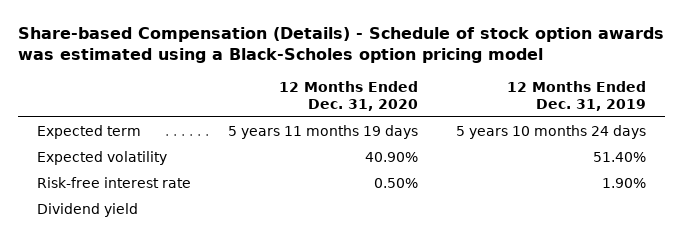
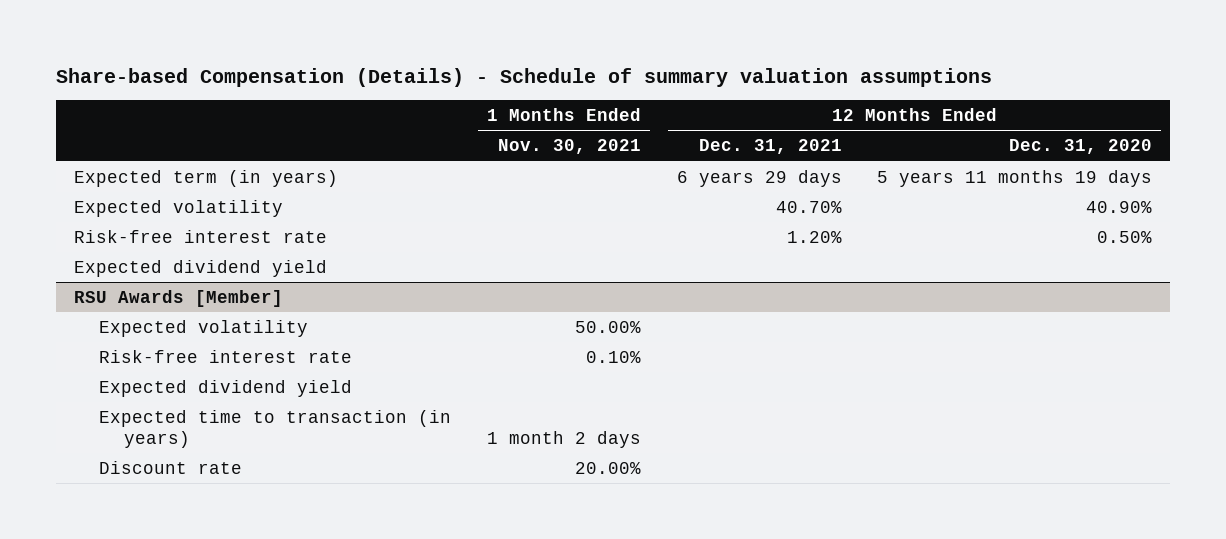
- Share-based Compensation (Details) - Schedule of stock option awards was estimated using a Black-Scholes option pricing model
+ Share-based Compensation (Details) - Schedule of summary valuation assumptions
- | 12 Months Ended Dec. 31, 2020 | 12 Months Ended Dec. 31, 2019
+ | 1 Months Ended Nov. 30, 2021 | 12 Months Ended Dec. 31, 2021 | 12 Months Ended Dec. 31, 2020
- Expected term | 5 years 11 months 19 days | 5 years 10 months 24 days
+ Expected term (in years) | | 6 years 29 days | 5 years 11 months 19 days
- Dividend yield
+ Expected dividend yield
+ RSU Awards [Member]
+ Expected volatility | 50.00% | |
+ Risk-free interest rate | 0.10% | |
+ Expected dividend yield
+ Expected time to transaction (in years) | 1 month 2 days | |
+ Discount rate | 20.00% | |

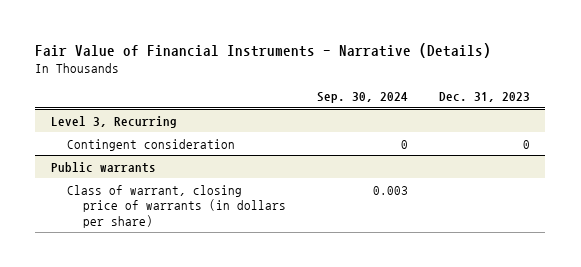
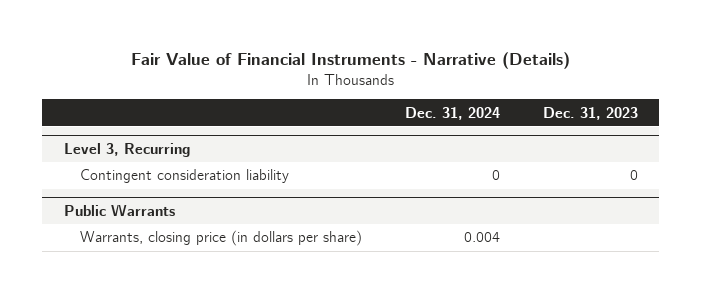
- | Sep. 30, 2024 | Dec. 31, 2023
+ | Dec. 31, 2024 | Dec. 31, 2023
@ Level 3, Recurring
- Contingent consideration | 0 | 0
- Public warrants
- Class of warrant, closing price of warrants (in dollars per share) | 0.003 |
@ Level 3, Recurring
+ Contingent consideration liability | 0 | 0
+ Public Warrants
+ Warrants, closing price (in dollars per share) | 0.004 |

